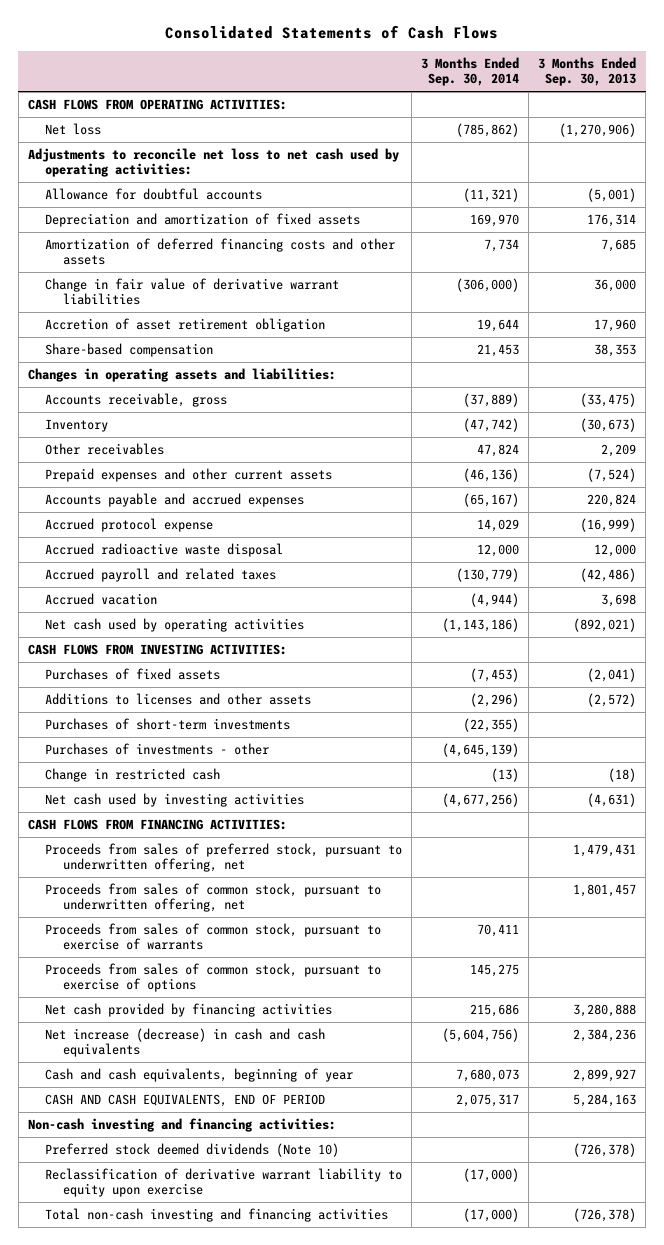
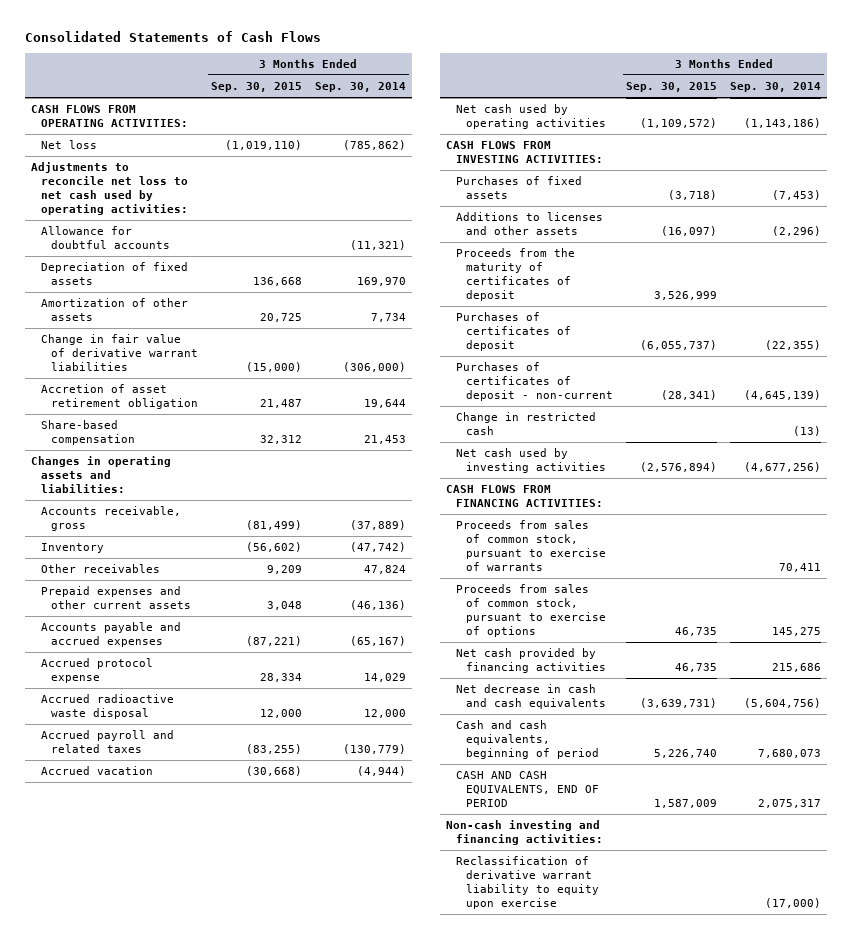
- | 3 Months Ended Sep. 30, 2014 | 3 Months Ended Sep. 30, 2013
+ | 3 Months Ended Sep. 30, 2015 | 3 Months Ended Sep. 30, 2014
- Depreciation and amortization of fixed assets | 169,970 | 176,314
- Amortization of deferred financing costs and other assets | 7,734 | 7,685
+ Depreciation of fixed assets | 136,668 | 169,970
+ Amortization of other assets | 20,725 | 7,734
- Purchases of short-term investments | (22,355) |
- Purchases of investments - other | (4,645,139) |
+ Proceeds from the maturity of certificates of deposit | 3,526,999 |
+ Purchases of certificates of deposit | (6,055,737) | (22,355)
+ Purchases of certificates of deposit - non-current | (28,341) | (4,645,139)
- Proceeds from sales of preferred stock, pursuant to underwritten offering, net | | 1,479,431
- Proceeds from sales of common stock, pursuant to underwritten offering, net | | 1,801,457
- Net increase (decrease) in cash and cash equivalents | (5,604,756) | 2,384,236
- Cash and cash equivalents, beginning of year | 7,680,073 | 2,899,927
+ Net decrease in cash and cash equivalents | (3,639,731) | (5,604,756)
+ Cash and cash equivalents, beginning of period | 5,226,740 | 7,680,073
- Preferred stock deemed dividends (Note 10) | | (726,378)
- Total non-cash investing and financing activities | (17,000) | (726,378)

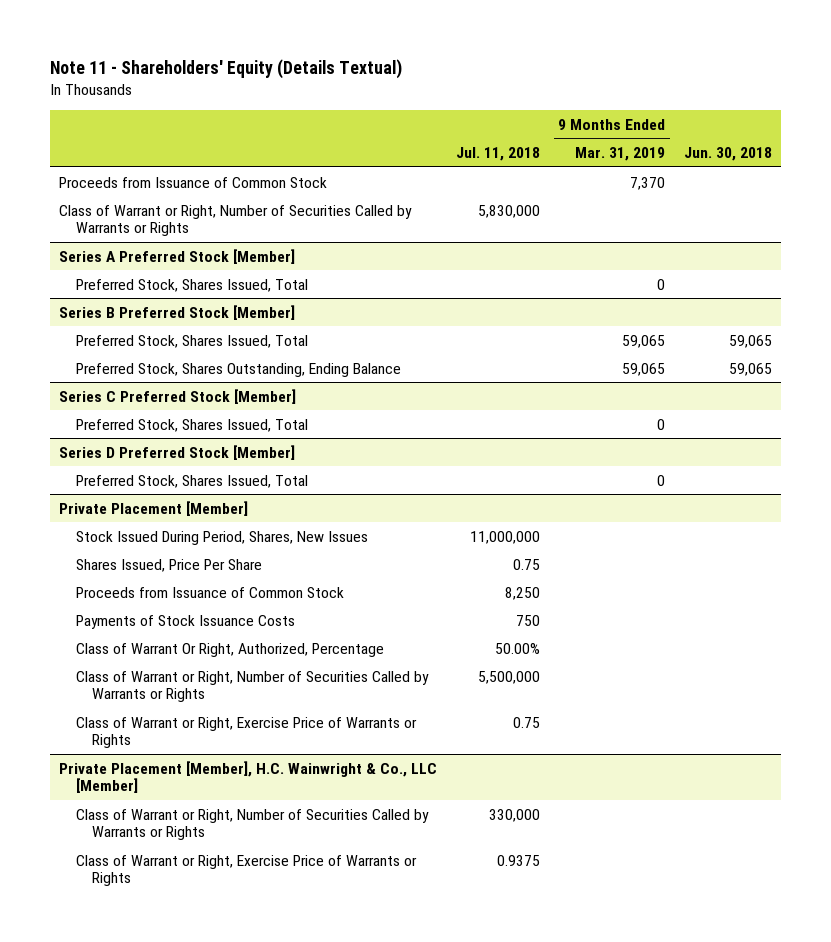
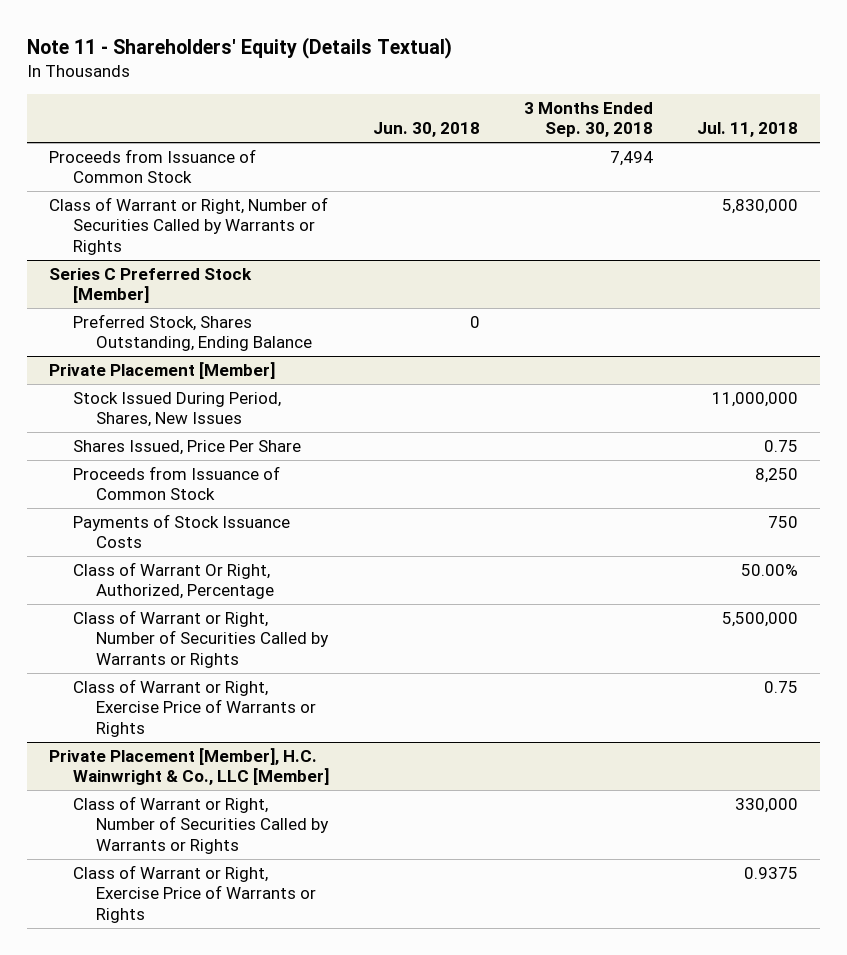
- | Jul. 11, 2018 | 9 Months Ended Mar. 31, 2019 | Jun. 30, 2018
+ | Jun. 30, 2018 | 3 Months Ended Sep. 30, 2018 | Jul. 11, 2018
- Series A Preferred Stock [Member]
- Preferred Stock, Shares Issued, Total | | 0 |
- Series B Preferred Stock [Member]
- Preferred Stock, Shares Issued, Total | | 59,065 | 59,065
- Preferred Stock, Shares Outstanding, Ending Balance | | 59,065 | 59,065
@ Series C Preferred Stock [Member]
- Preferred Stock, Shares Issued, Total | | 0 |
- Series D Preferred Stock [Member]
- Preferred Stock, Shares Issued, Total | | 0 |
@ Series C Preferred Stock [Member]
+ Preferred Stock, Shares Outstanding, Ending Balance | 0 | |

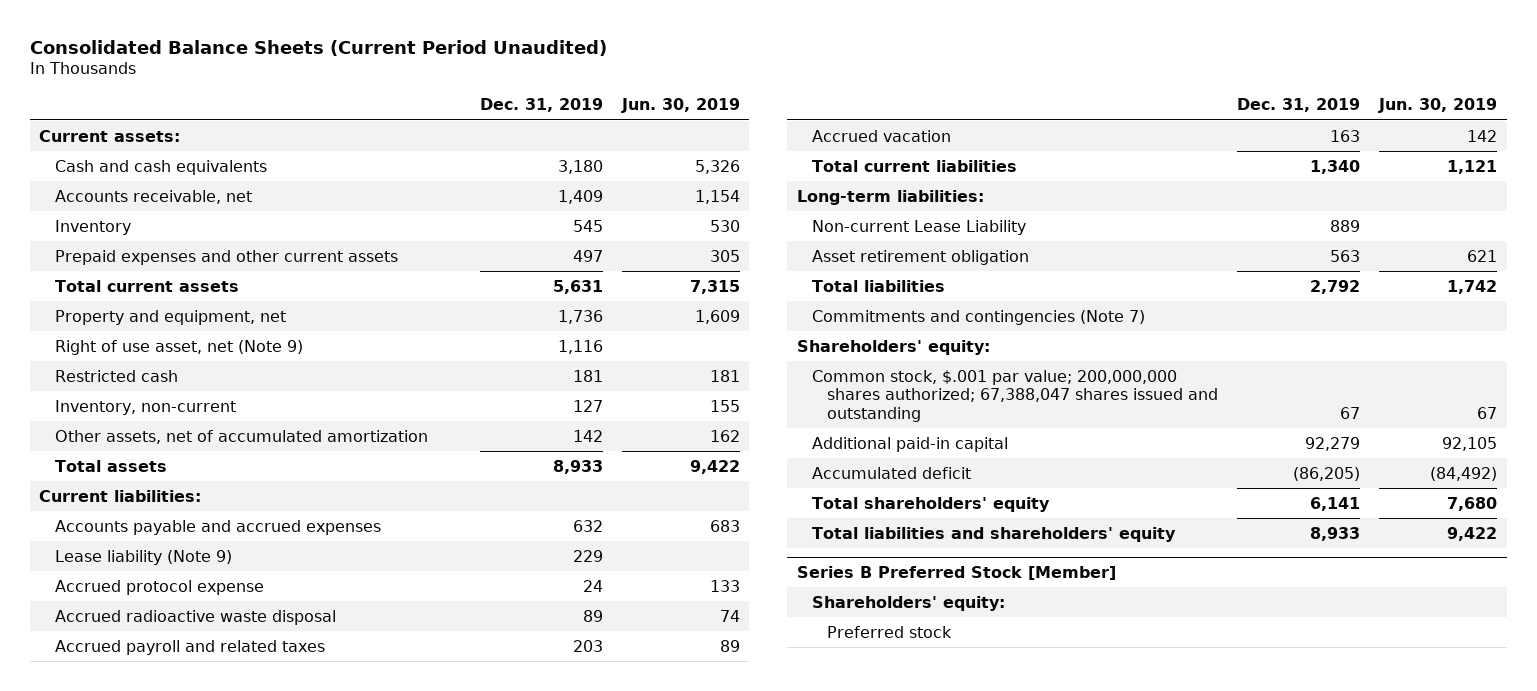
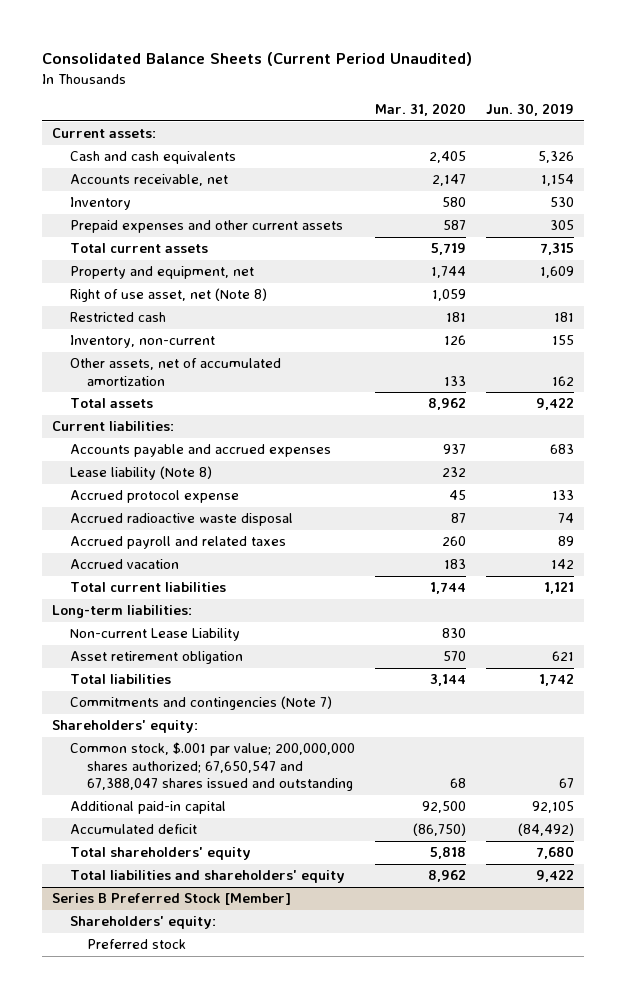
- | Dec. 31, 2019 | Jun. 30, 2019
+ | Mar. 31, 2020 | Jun. 30, 2019
- Right of use asset, net (Note 9) | 1,116 |
+ Right of use asset, net (Note 8) | 1,059 |
- Lease liability (Note 9) | 229 |
+ Lease liability (Note 8) | 232 |
- Common stock, $.001 par value; 200,000,000 shares authorized; 67,388,047 shares issued and outstanding | 67 | 67
+ Common stock, $.001 par value; 200,000,000 shares authorized; 67,650,547 and 67,388,047 shares issued and outstanding | 68 | 67

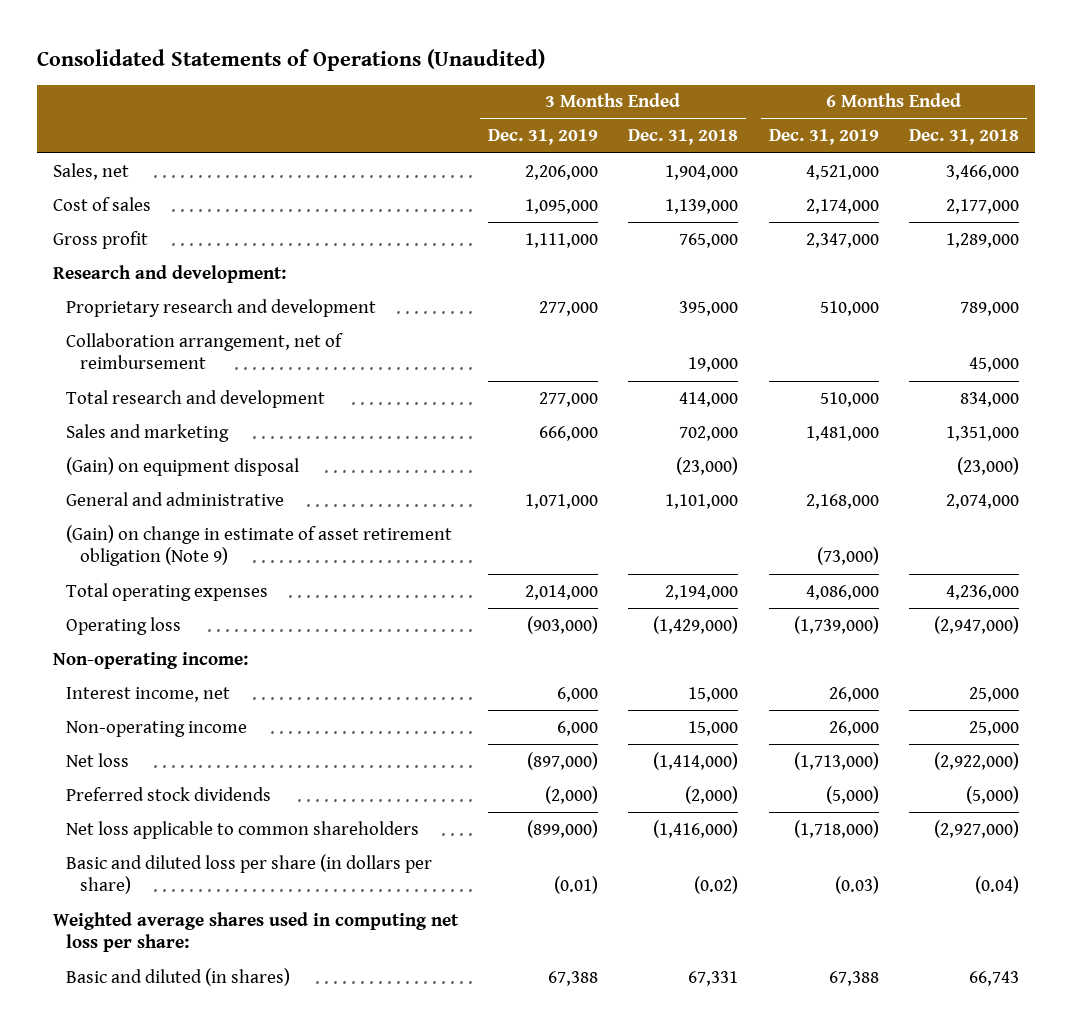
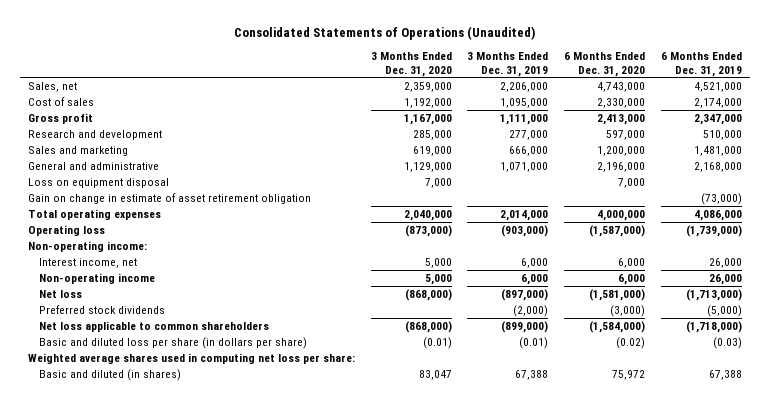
- | 3 Months Ended Dec. 31, 2019 | 3 Months Ended Dec. 31, 2018 | 6 Months Ended Dec. 31, 2019 | 6 Months Ended Dec. 31, 2018
+ | 3 Months Ended Dec. 31, 2020 | 3 Months Ended Dec. 31, 2019 | 6 Months Ended Dec. 31, 2020 | 6 Months Ended Dec. 31, 2019
- Research and development:
- Proprietary research and development | 277,000 | 395,000 | 510,000 | 789,000
- Collaboration arrangement, net of reimbursement | | 19,000 | | 45,000
- Total research and development | 277,000 | 414,000 | 510,000 | 834,000
+ Research and development | 285,000 | 277,000 | 597,000 | 510,000
- (Gain) on equipment disposal | | (23,000) | | (23,000)
- (Gain) on change in estimate of asset retirement obligation (Note 9) | | | (73,000) |
+ Loss on equipment disposal | 7,000 | | 7,000 |
+ Gain on change in estimate of asset retirement obligation | | | | (73,000)

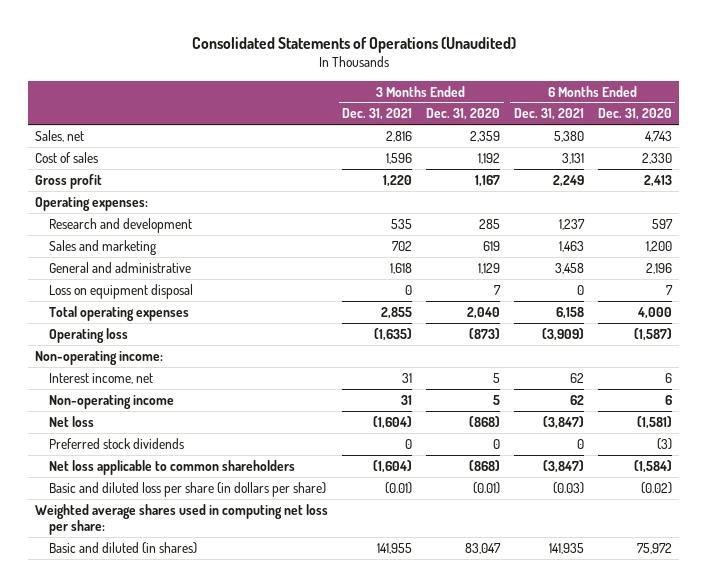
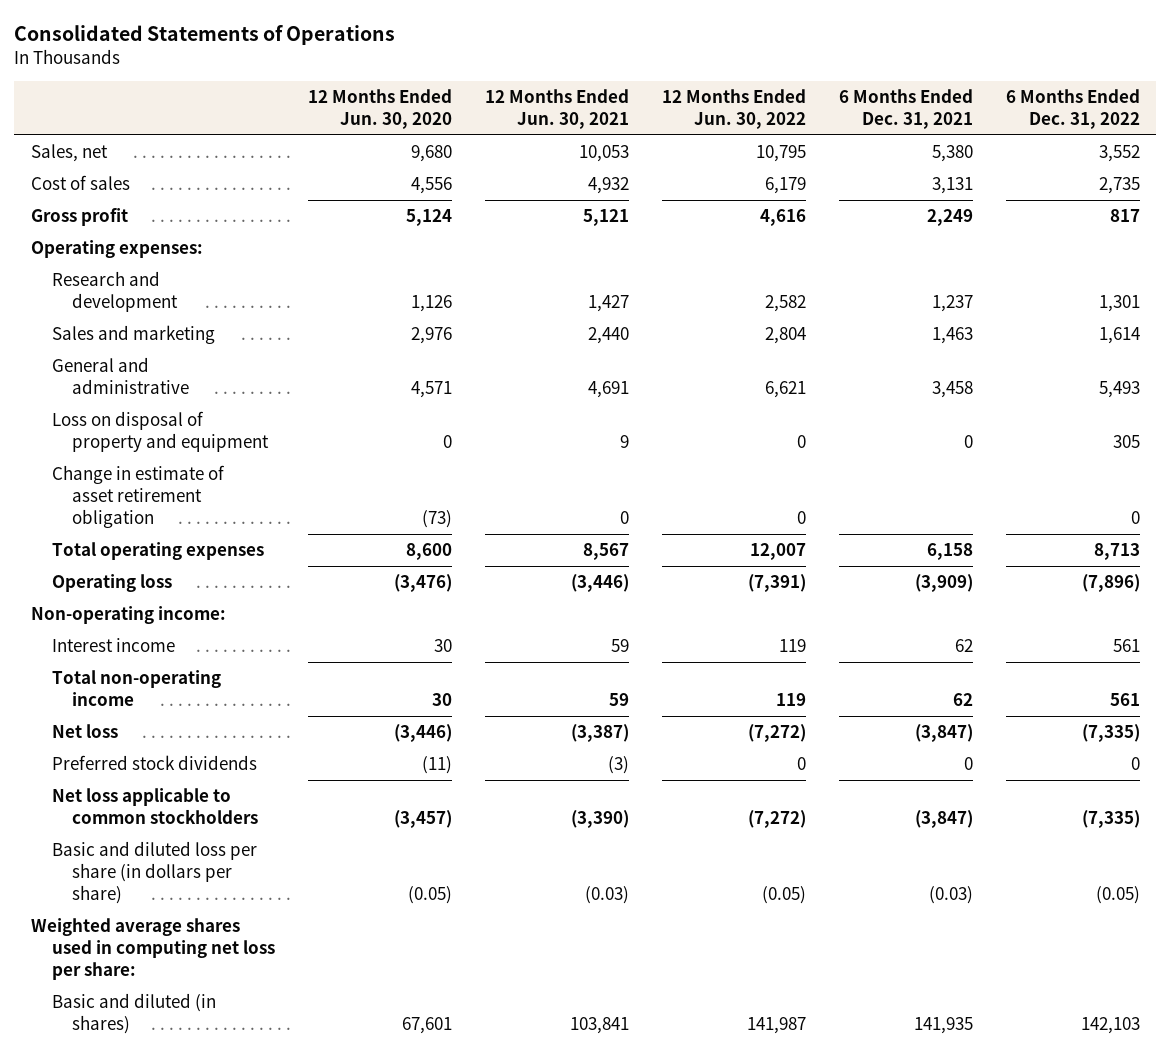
- Consolidated Statements of Operations (Unaudited)
+ Consolidated Statements of Operations
- | 3 Months Ended Dec. 31, 2021 | 3 Months Ended Dec. 31, 2020 | 6 Months Ended Dec. 31, 2021 | 6 Months Ended Dec. 31, 2020
+ | 12 Months Ended Jun. 30, 2020 | 12 Months Ended Jun. 30, 2021 | 12 Months Ended Jun. 30, 2022 | 6 Months Ended Dec. 31, 2021 | 6 Months Ended Dec. 31, 2022
- Loss on equipment disposal | 0 | 7 | 0 | 7
+ Loss on disposal of property and equipment | 0 | 9 | 0 | 0 | 305
+ Change in estimate of asset retirement obligation | (73) | 0 | 0 | | 0
- Interest income, net | 31 | 5 | 62 | 6
- Non-operating income | 31 | 5 | 62 | 6
+ Interest income | 30 | 59 | 119 | 62 | 561
+ Total non-operating income | 30 | 59 | 119 | 62 | 561
- Net loss applicable to common shareholders | (1,604) | (868) | (3,847) | (1,584)
+ Net loss applicable to common stockholders | (3,457) | (3,390) | (7,272) | (3,847) | (7,335)

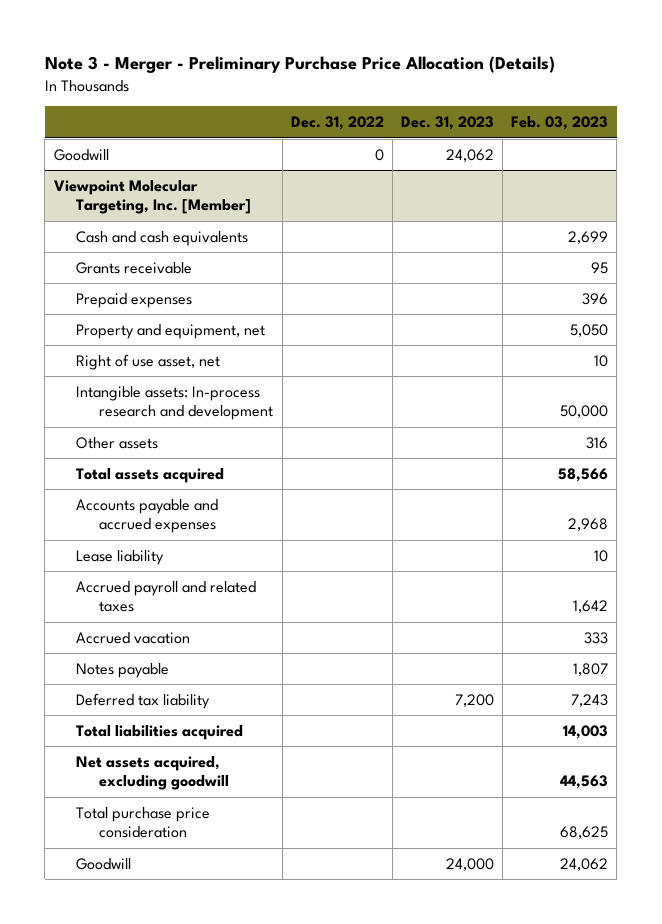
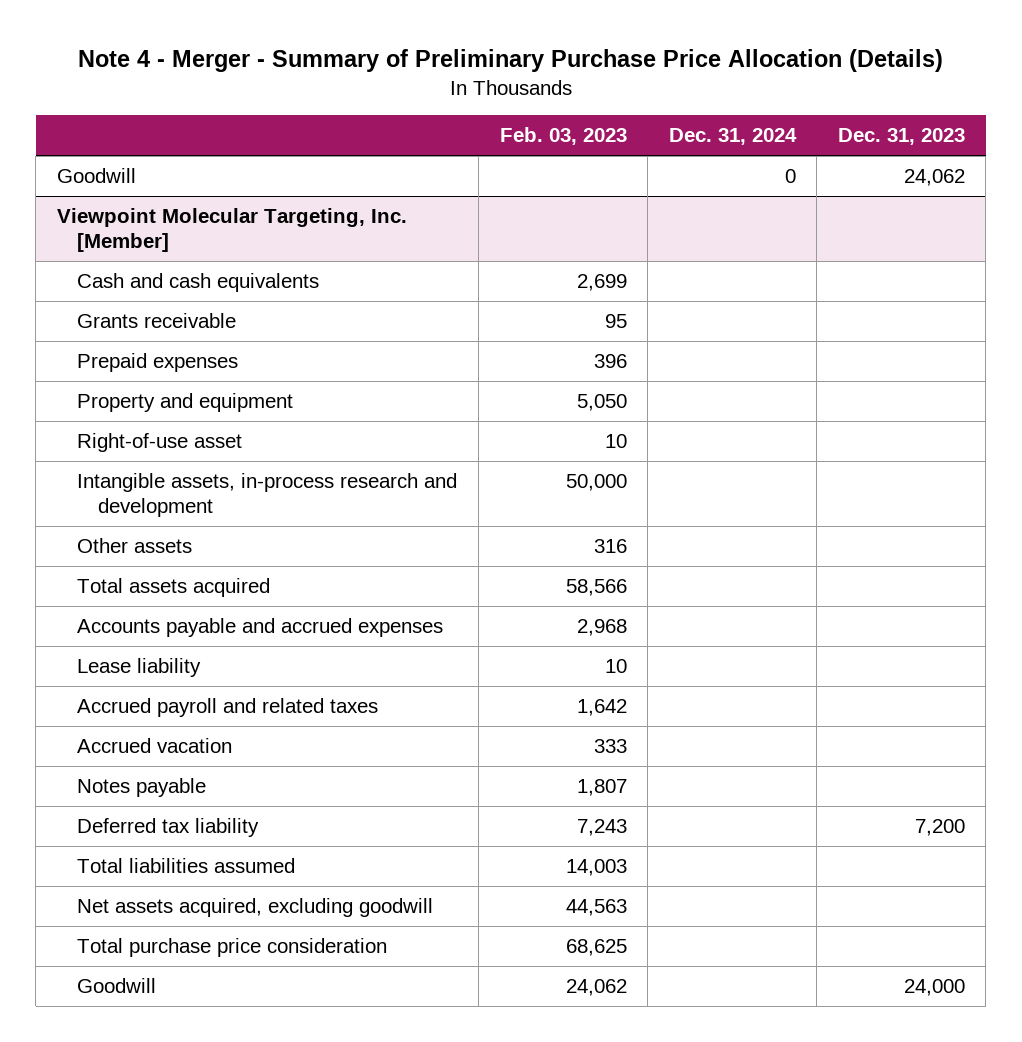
- Note 3 - Merger - Preliminary Purchase Price Allocation (Details)
+ Note 4 - Merger - Summary of Preliminary Purchase Price Allocation (Details)
- | Dec. 31, 2022 | Dec. 31, 2023 | Feb. 03, 2023
+ | Feb. 03, 2023 | Dec. 31, 2024 | Dec. 31, 2023
@ Viewpoint Molecular Targeting, Inc. [Member]
- Property and equipment, net | | | 5,050
- Right of use asset, net | | | 10
- Intangible assets: In-process research and development | | | 50,000
+ Property and equipment | 5,050 | |
+ Right-of-use asset | 10 | |
+ Intangible assets, in-process research and development | 50,000 | |
- Total liabilities acquired | | | 14,003
+ Total liabilities assumed | 14,003 | |

